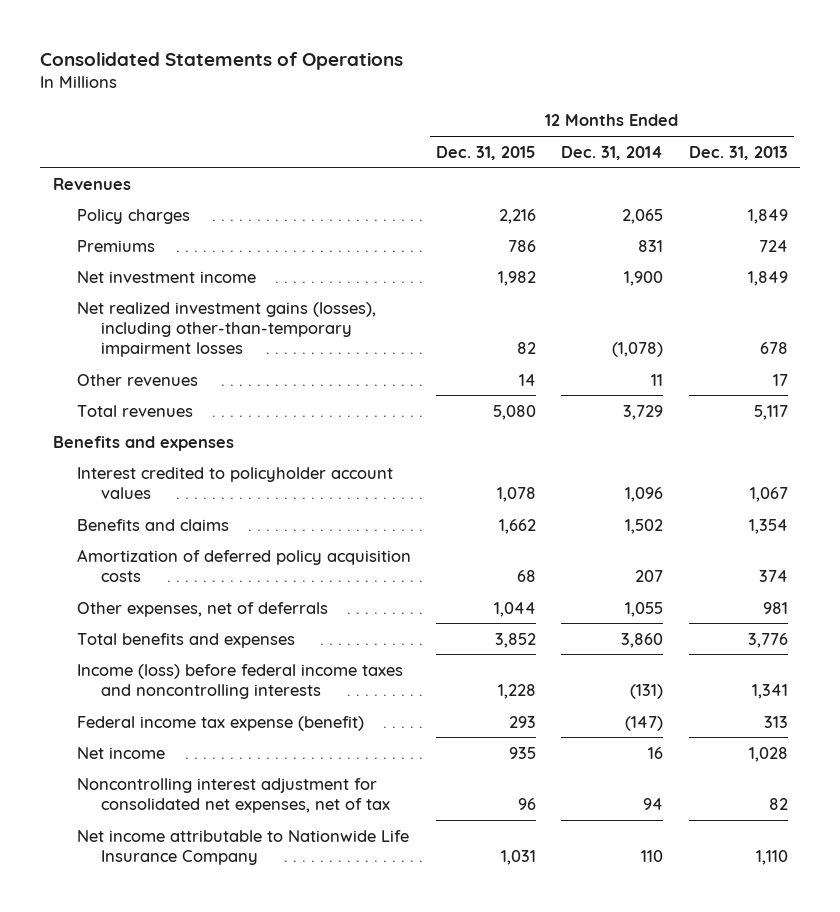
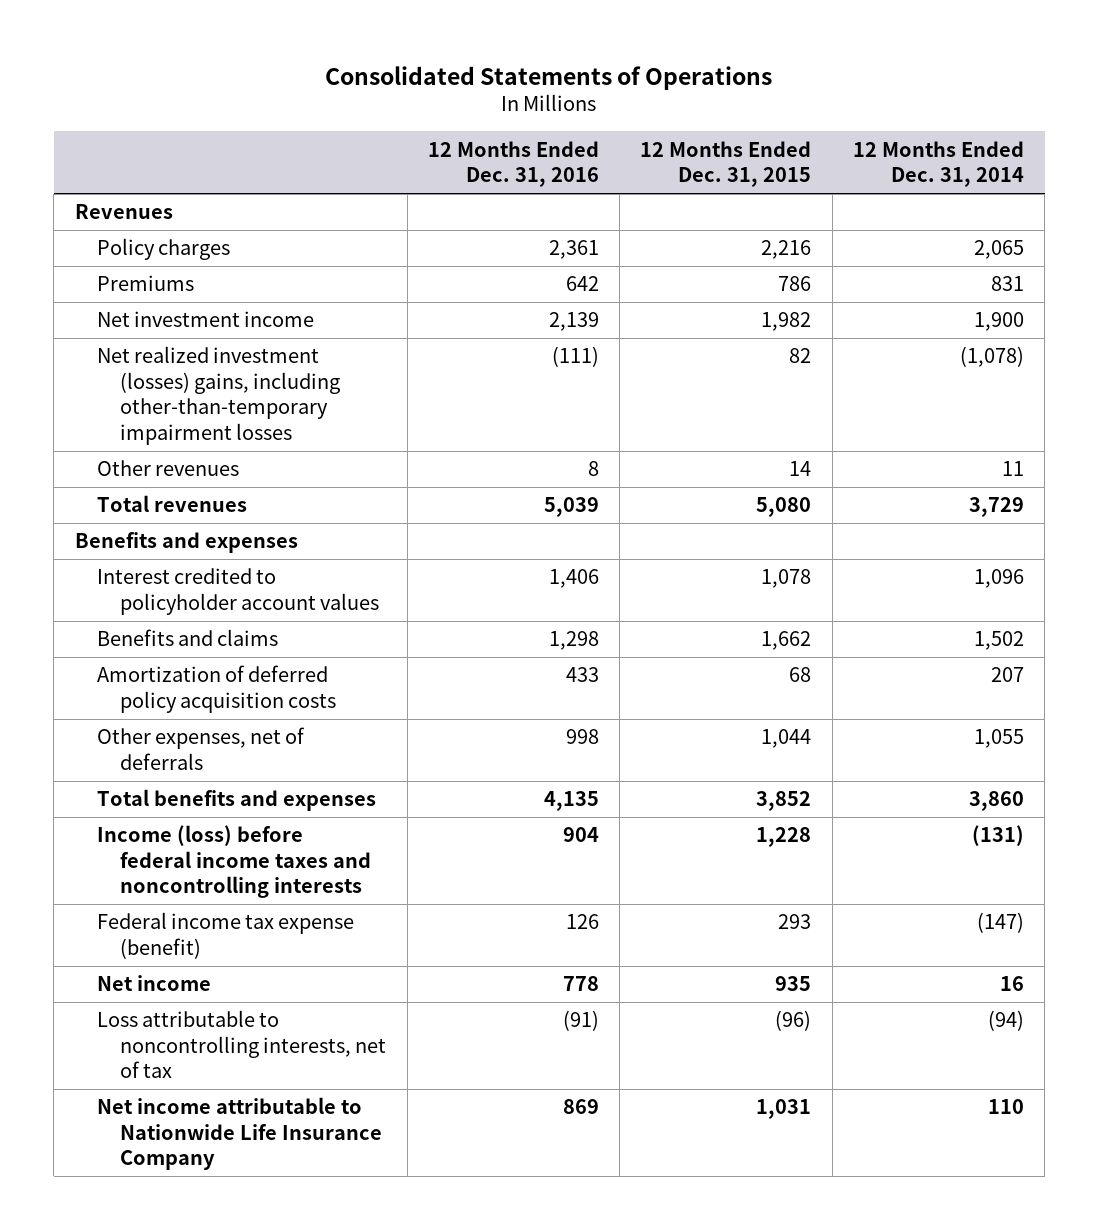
- | 12 Months Ended Dec. 31, 2015 | 12 Months Ended Dec. 31, 2014 | 12 Months Ended Dec. 31, 2013
+ | 12 Months Ended Dec. 31, 2016 | 12 Months Ended Dec. 31, 2015 | 12 Months Ended Dec. 31, 2014
- Net realized investment gains (losses), including other-than-temporary impairment losses | 82 | (1,078) | 678
+ Net realized investment (losses) gains, including other-than-temporary impairment losses | (111) | 82 | (1,078)
- Noncontrolling interest adjustment for consolidated net expenses, net of tax | 96 | 94 | 82
+ Loss attributable to noncontrolling interests, net of tax | (91) | (96) | (94)

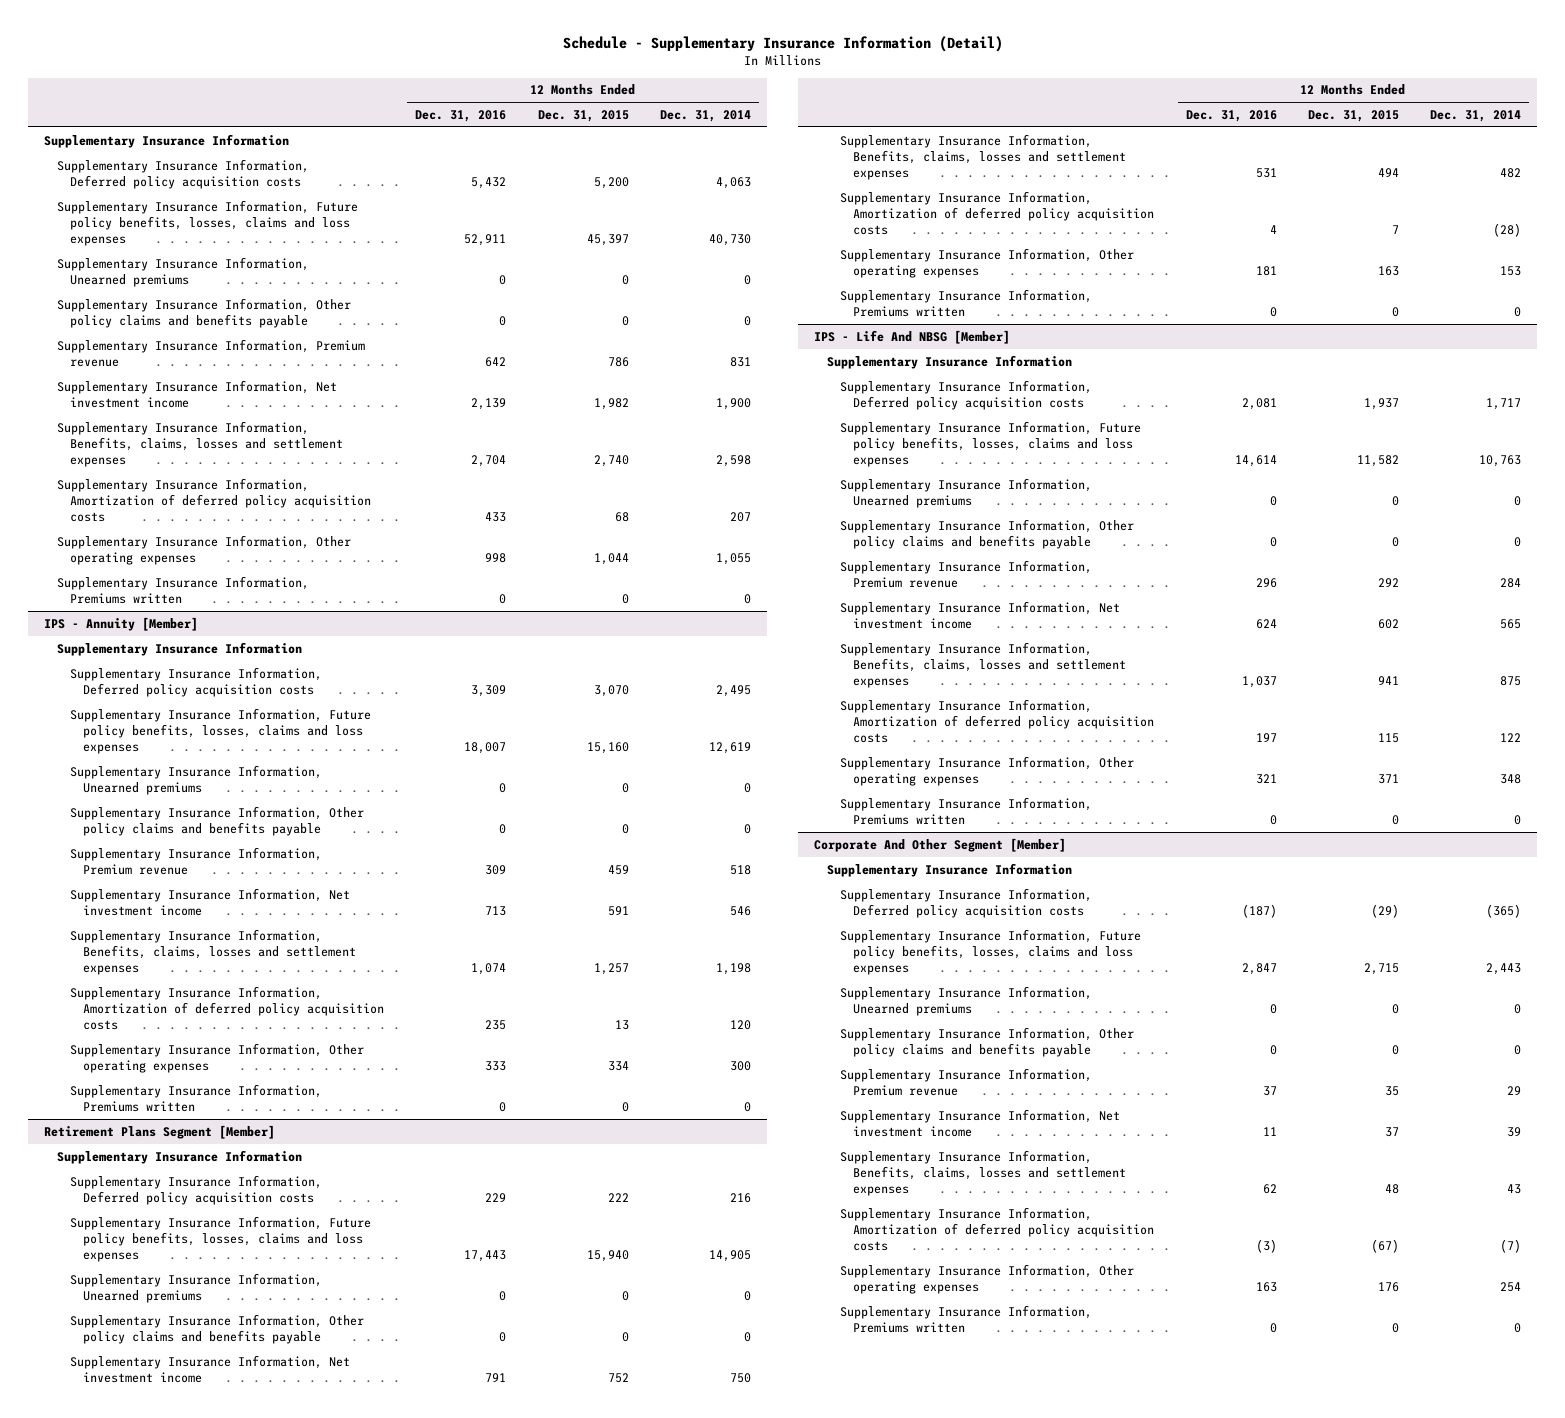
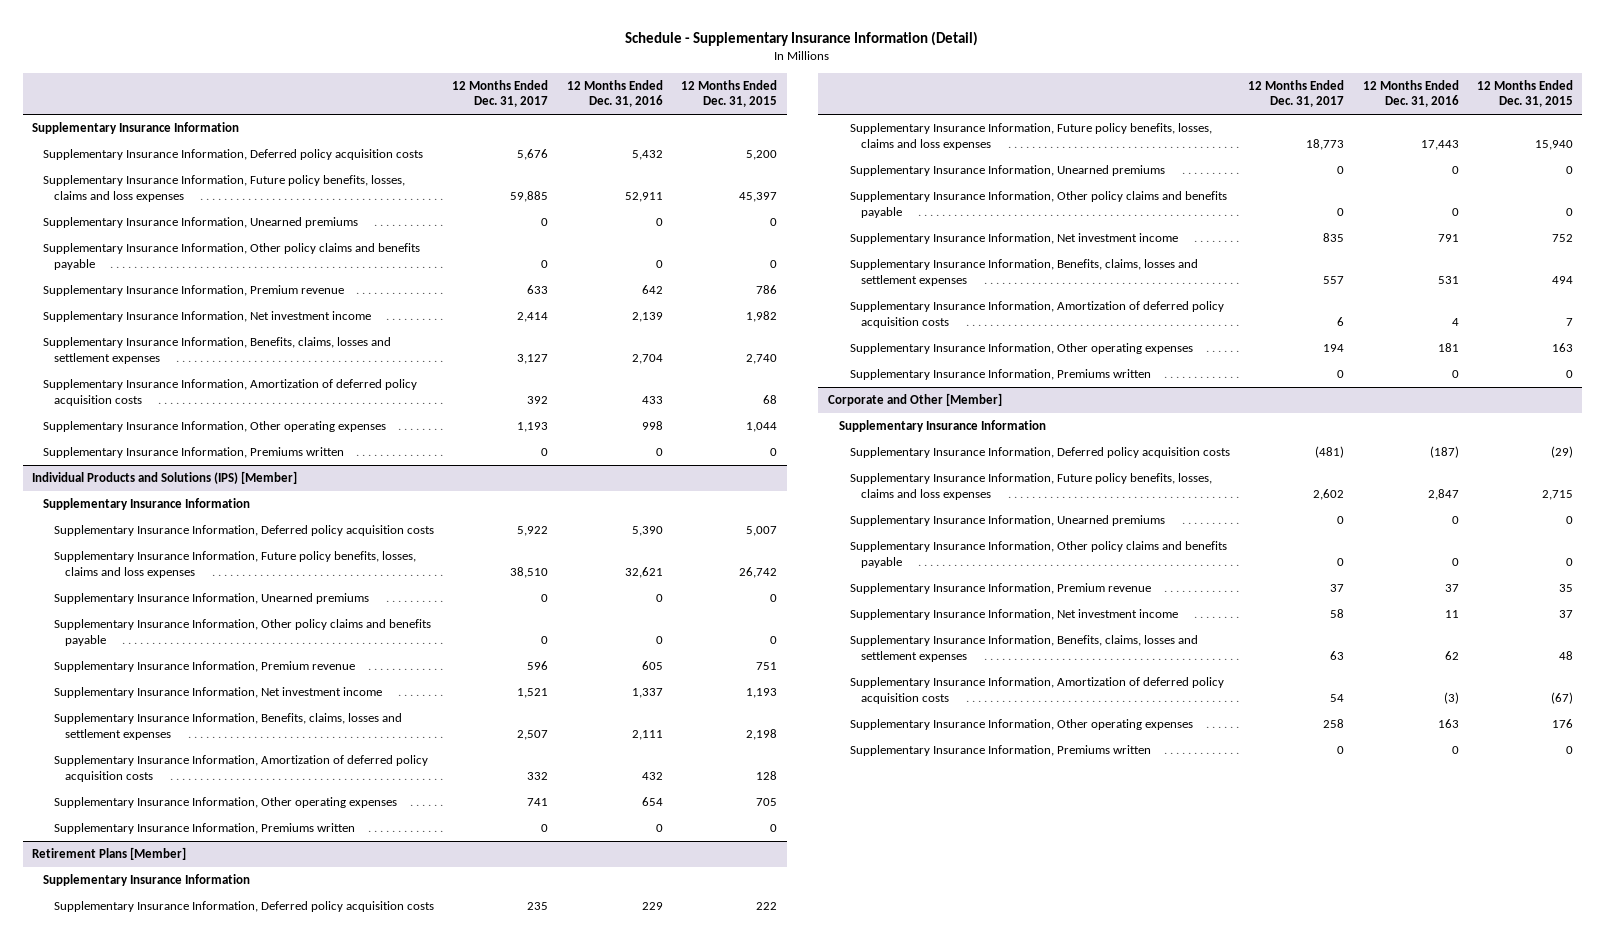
- | 12 Months Ended Dec. 31, 2016 | 12 Months Ended Dec. 31, 2015 | 12 Months Ended Dec. 31, 2014
+ | 12 Months Ended Dec. 31, 2017 | 12 Months Ended Dec. 31, 2016 | 12 Months Ended Dec. 31, 2015
- IPS - Annuity [Member]
+ Individual Products and Solutions (IPS) [Member]
- Supplementary Insurance Information, Deferred policy acquisition costs | 3,309 | 3,070 | 2,495
- Supplementary Insurance Information, Future policy benefits, losses, claims and loss expenses | 18,007 | 15,160 | 12,619
+ Supplementary Insurance Information, Deferred policy acquisition costs | 5,922 | 5,390 | 5,007
+ Supplementary Insurance Information, Future policy benefits, losses, claims and loss expenses | 38,510 | 32,621 | 26,742
- Supplementary Insurance Information, Premium revenue | 309 | 459 | 518
- Supplementary Insurance Information, Net investment income | 713 | 591 | 546
- Supplementary Insurance Information, Benefits, claims, losses and settlement expenses | 1,074 | 1,257 | 1,198
- Supplementary Insurance Information, Amortization of deferred policy acquisition costs | 235 | 13 | 120
- Supplementary Insurance Information, Other operating expenses | 333 | 334 | 300
+ Supplementary Insurance Information, Premium revenue | 596 | 605 | 751
+ Supplementary Insurance Information, Net investment income | 1,521 | 1,337 | 1,193
+ Supplementary Insurance Information, Benefits, claims, losses and settlement expenses | 2,507 | 2,111 | 2,198
+ Supplementary Insurance Information, Amortization of deferred policy acquisition costs | 332 | 432 | 128
+ Supplementary Insurance Information, Other operating expenses | 741 | 654 | 705
- Retirement Plans Segment [Member]
+ Retirement Plans [Member]
- IPS - Life And NBSG [Member]
- Supplementary Insurance Information
- Supplementary Insurance Information, Deferred policy acquisition costs | 2,081 | 1,937 | 1,717
- Supplementary Insurance Information, Future policy benefits, losses, claims and loss expenses | 14,614 | 11,582 | 10,763
- Supplementary Insurance Information, Unearned premiums | 0 | 0 | 0
- Supplementary Insurance Information, Other policy claims and benefits payable | 0 | 0 | 0
- Supplementary Insurance Information, Premium revenue | 296 | 292 | 284
- Supplementary Insurance Information, Net investment income | 624 | 602 | 565
- Supplementary Insurance Information, Benefits, claims, losses and settlement expenses | 1,037 | 941 | 875
- Supplementary Insurance Information, Amortization of deferred policy acquisition costs | 197 | 115 | 122
- Supplementary Insurance Information, Other operating expenses | 321 | 371 | 348
- Supplementary Insurance Information, Premiums written | 0 | 0 | 0
- Corporate And Other Segment [Member]
+ Corporate and Other [Member]

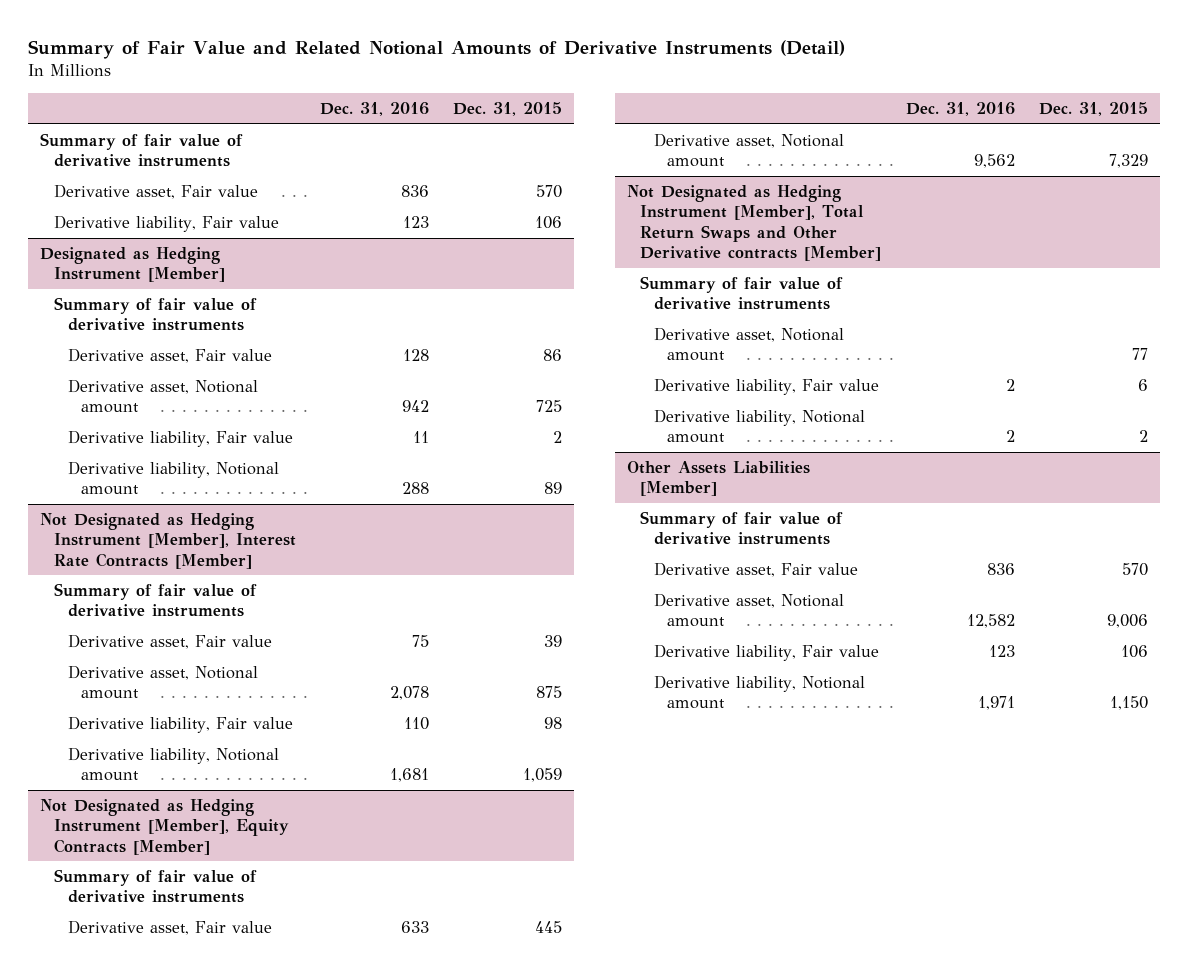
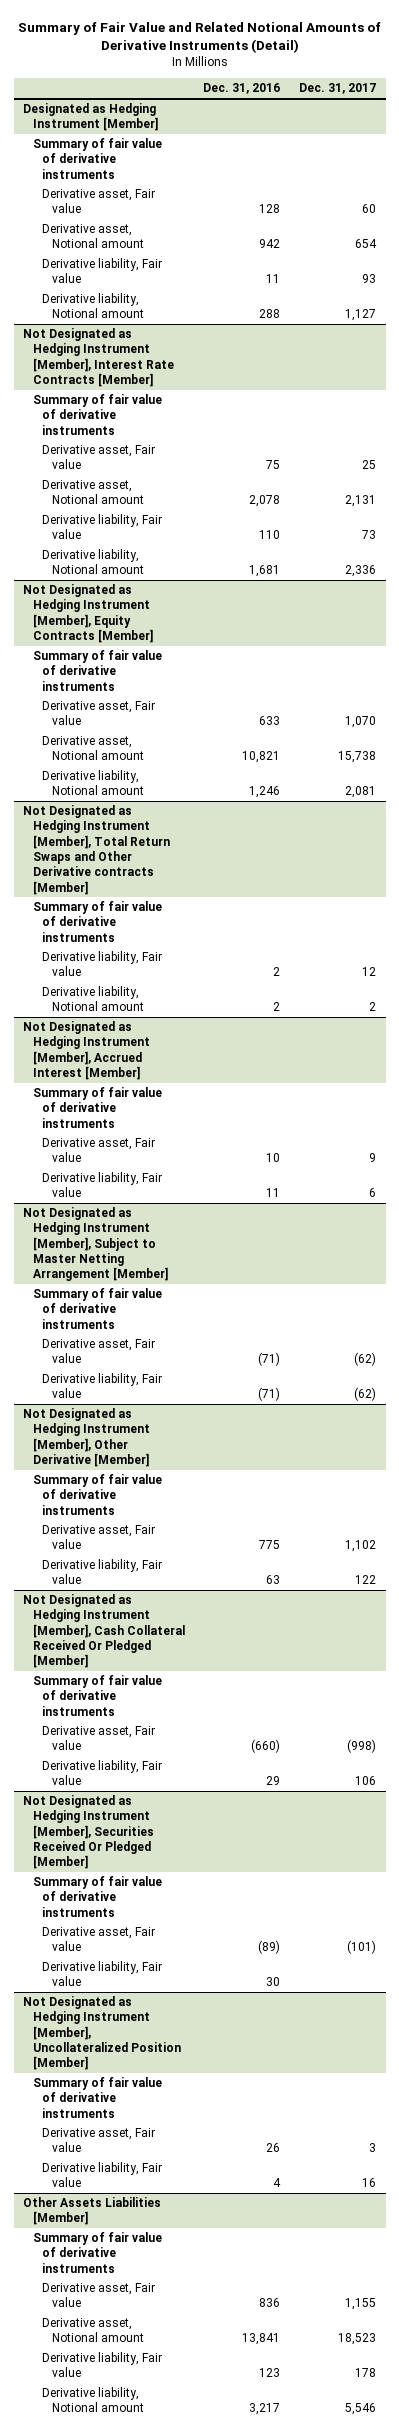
- | Dec. 31, 2016 | Dec. 31, 2015
+ | Dec. 31, 2016 | Dec. 31, 2017
- Summary of fair value of derivative instruments
- Derivative asset, Fair value | 836 | 570
- Derivative liability, Fair value | 123 | 106
@ Not Designated as Hedging Instrument [Member], Equity Contracts [Member]
- Derivative asset, Notional amount | 9,562 | 7,329
+ Derivative asset, Notional amount | 10,821 | 15,738
+ Derivative liability, Notional amount | 1,246 | 2,081
@ Not Designated as Hedging Instrument [Member], Total Return Swaps and Other Derivative contracts [Member]
- Derivative asset, Notional amount | | 77
+ Not Designated as Hedging Instrument [Member], Accrued Interest [Member]
+ Summary of fair value of derivative instruments
+ Derivative asset, Fair value | 10 | 9
+ Derivative liability, Fair value | 11 | 6
+ Not Designated as Hedging Instrument [Member], Subject to Master Netting Arrangement [Member]
+ Summary of fair value of derivative instruments
+ Derivative asset, Fair value | (71) | (62)
+ Derivative liability, Fair value | (71) | (62)
+ Not Designated as Hedging Instrument [Member], Other Derivative [Member]
+ Summary of fair value of derivative instruments
+ Derivative asset, Fair value | 775 | 1,102
+ Derivative liability, Fair value | 63 | 122
+ Not Designated as Hedging Instrument [Member], Cash Collateral Received Or Pledged [Member]
+ Summary of fair value of derivative instruments
+ Derivative asset, Fair value | (660) | (998)
+ Derivative liability, Fair value | 29 | 106
+ Not Designated as Hedging Instrument [Member], Securities Received Or Pledged [Member]
+ Summary of fair value of derivative instruments
+ Derivative asset, Fair value | (89) | (101)
+ Derivative liability, Fair value | 30 |
+ Not Designated as Hedging Instrument [Member], Uncollateralized Position [Member]
+ Summary of fair value of derivative instruments
+ Derivative asset, Fair value | 26 | 3
+ Derivative liability, Fair value | 4 | 16
@ Other Assets Liabilities [Member]
- Derivative asset, Notional amount | 12,582 | 9,006
+ Derivative asset, Notional amount | 13,841 | 18,523
- Derivative liability, Notional amount | 1,971 | 1,150
+ Derivative liability, Notional amount | 3,217 | 5,546

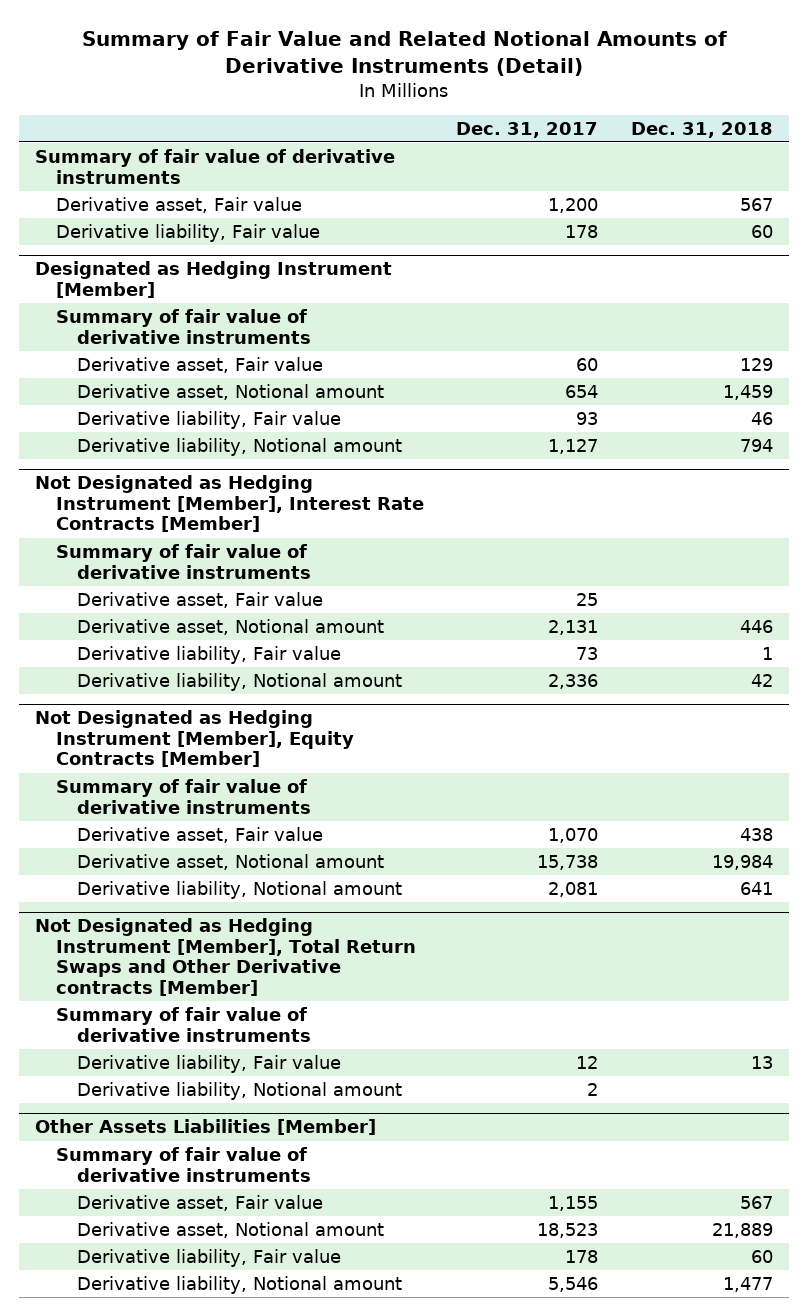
- | Dec. 31, 2016 | Dec. 31, 2017
+ | Dec. 31, 2017 | Dec. 31, 2018
+ Summary of fair value of derivative instruments
+ Derivative asset, Fair value | 1,200 | 567
+ Derivative liability, Fair value | 178 | 60
- Not Designated as Hedging Instrument [Member], Accrued Interest [Member]
- Summary of fair value of derivative instruments
- Derivative asset, Fair value | 10 | 9
- Derivative liability, Fair value | 11 | 6
- Not Designated as Hedging Instrument [Member], Subject to Master Netting Arrangement [Member]
- Summary of fair value of derivative instruments
- Derivative asset, Fair value | (71) | (62)
- Derivative liability, Fair value | (71) | (62)
- Not Designated as Hedging Instrument [Member], Other Derivative [Member]
- Summary of fair value of derivative instruments
- Derivative asset, Fair value | 775 | 1,102
- Derivative liability, Fair value | 63 | 122
- Not Designated as Hedging Instrument [Member], Cash Collateral Received Or Pledged [Member]
- Summary of fair value of derivative instruments
- Derivative asset, Fair value | (660) | (998)
- Derivative liability, Fair value | 29 | 106
- Not Designated as Hedging Instrument [Member], Securities Received Or Pledged [Member]
- Summary of fair value of derivative instruments
- Derivative asset, Fair value | (89) | (101)
- Derivative liability, Fair value | 30 |
- Not Designated as Hedging Instrument [Member], Uncollateralized Position [Member]
- Summary of fair value of derivative instruments
- Derivative asset, Fair value | 26 | 3
- Derivative liability, Fair value | 4 | 16

